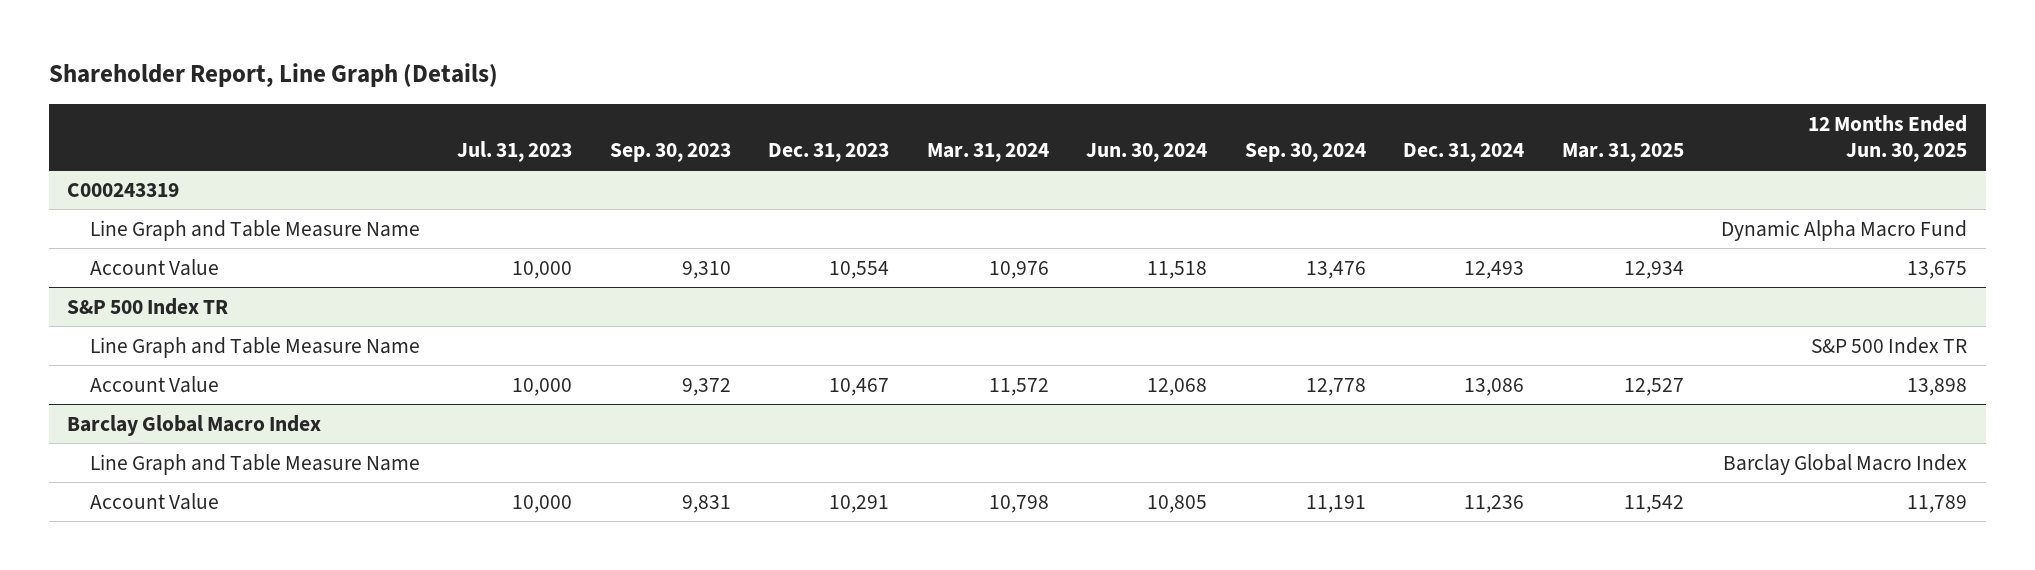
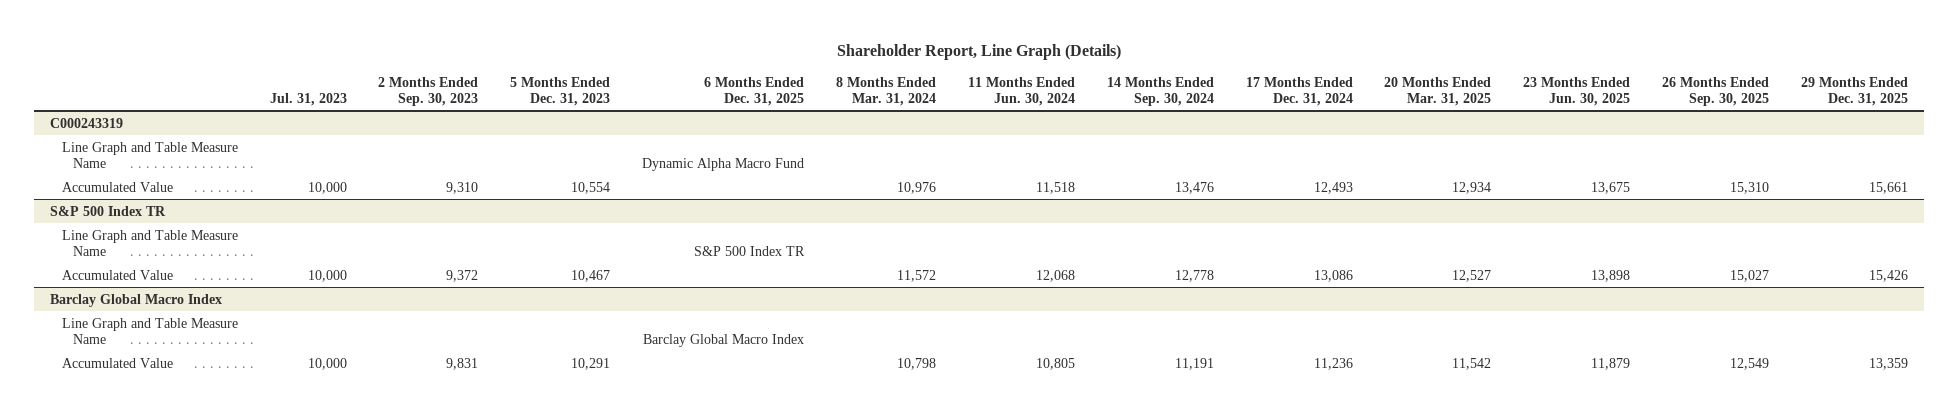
- | Jul. 31, 2023 | Sep. 30, 2023 | Dec. 31, 2023 | Mar. 31, 2024 | Jun. 30, 2024 | Sep. 30, 2024 | Dec. 31, 2024 | Mar. 31, 2025 | 12 Months Ended Jun. 30, 2025
+ | Jul. 31, 2023 | 2 Months Ended Sep. 30, 2023 | 5 Months Ended Dec. 31, 2023 | 6 Months Ended Dec. 31, 2025 | 8 Months Ended Mar. 31, 2024 | 11 Months Ended Jun. 30, 2024 | 14 Months Ended Sep. 30, 2024 | 17 Months Ended Dec. 31, 2024 | 20 Months Ended Mar. 31, 2025 | 23 Months Ended Jun. 30, 2025 | 26 Months Ended Sep. 30, 2025 | 29 Months Ended Dec. 31, 2025
@ C000243319
- Account Value | 10,000 | 9,310 | 10,554 | 10,976 | 11,518 | 13,476 | 12,493 | 12,934 | 13,675
+ Accumulated Value | 10,000 | 9,310 | 10,554 | | 10,976 | 11,518 | 13,476 | 12,493 | 12,934 | 13,675 | 15,310 | 15,661
@ S&P 500 Index TR
- Account Value | 10,000 | 9,372 | 10,467 | 11,572 | 12,068 | 12,778 | 13,086 | 12,527 | 13,898
+ Accumulated Value | 10,000 | 9,372 | 10,467 | | 11,572 | 12,068 | 12,778 | 13,086 | 12,527 | 13,898 | 15,027 | 15,426
@ Barclay Global Macro Index
- Account Value | 10,000 | 9,831 | 10,291 | 10,798 | 10,805 | 11,191 | 11,236 | 11,542 | 11,789
+ Accumulated Value | 10,000 | 9,831 | 10,291 | | 10,798 | 10,805 | 11,191 | 11,236 | 11,542 | 11,879 | 12,549 | 13,359

